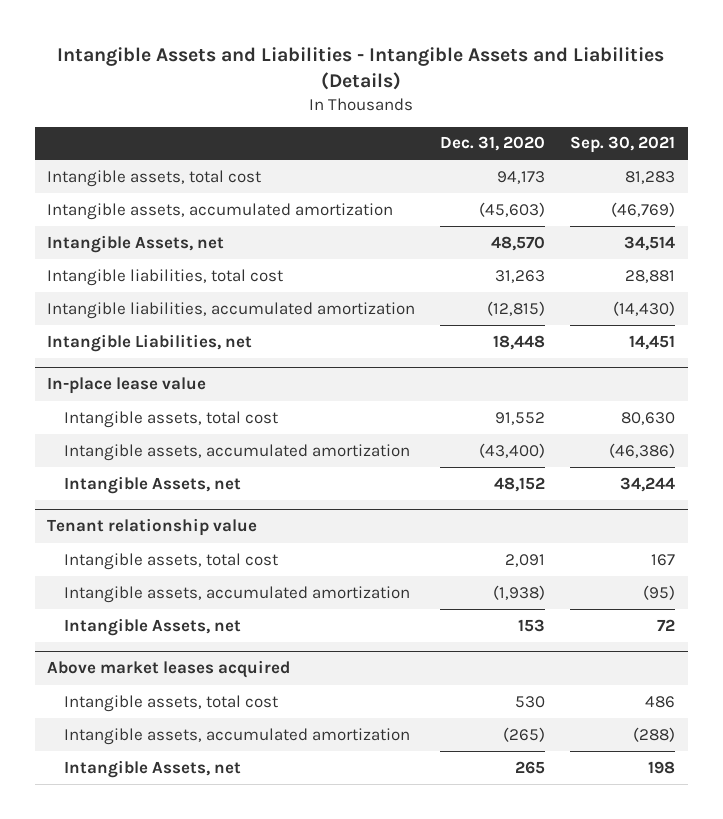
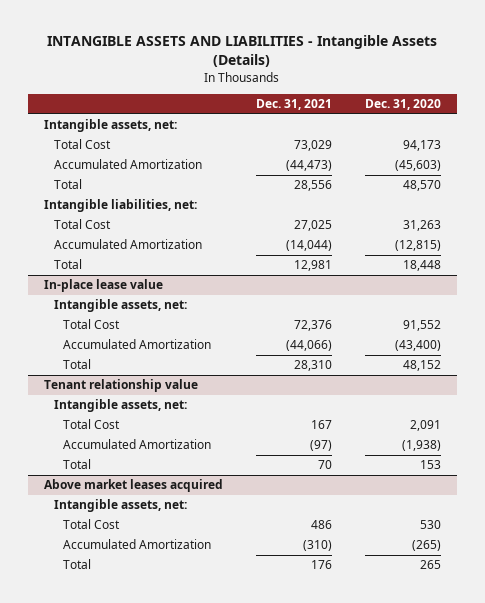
- Intangible Assets and Liabilities - Intangible Assets and Liabilities (Details)
+ INTANGIBLE ASSETS AND LIABILITIES - Intangible Assets (Details)
- | Dec. 31, 2020 | Sep. 30, 2021
+ | Dec. 31, 2021 | Dec. 31, 2020
- Intangible assets, total cost | 94,173 | 81,283
- Intangible assets, accumulated amortization | (45,603) | (46,769)
- Intangible Assets, net | 48,570 | 34,514
- Intangible liabilities, total cost | 31,263 | 28,881
- Intangible liabilities, accumulated amortization | (12,815) | (14,430)
- Intangible Liabilities, net | 18,448 | 14,451
+ Intangible assets, net:
+ Total Cost | 73,029 | 94,173
+ Accumulated Amortization | (44,473) | (45,603)
+ Total | 28,556 | 48,570
+ Intangible liabilities, net:
+ Total Cost | 27,025 | 31,263
+ Accumulated Amortization | (14,044) | (12,815)
+ Total | 12,981 | 18,448
@ In-place lease value
- Intangible assets, total cost | 91,552 | 80,630
- Intangible assets, accumulated amortization | (43,400) | (46,386)
- Intangible Assets, net | 48,152 | 34,244
+ Intangible assets, net:
+ Total Cost | 72,376 | 91,552
+ Accumulated Amortization | (44,066) | (43,400)
+ Total | 28,310 | 48,152
@ Tenant relationship value
- Intangible assets, total cost | 2,091 | 167
- Intangible assets, accumulated amortization | (1,938) | (95)
- Intangible Assets, net | 153 | 72
+ Intangible assets, net:
+ Total Cost | 167 | 2,091
+ Accumulated Amortization | (97) | (1,938)
+ Total | 70 | 153
@ Above market leases acquired
- Intangible assets, total cost | 530 | 486
- Intangible assets, accumulated amortization | (265) | (288)
- Intangible Assets, net | 265 | 198
+ Intangible assets, net:
+ Total Cost | 486 | 530
+ Accumulated Amortization | (310) | (265)
+ Total | 176 | 265

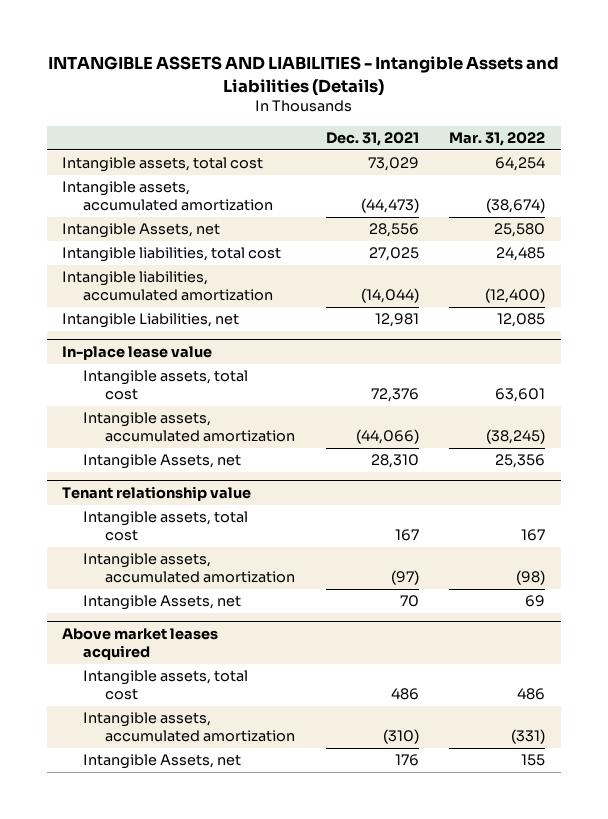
- INTANGIBLE ASSETS AND LIABILITIES - Intangible Assets (Details)
+ INTANGIBLE ASSETS AND LIABILITIES - Intangible Assets and Liabilities (Details)
- | Dec. 31, 2021 | Dec. 31, 2020
+ | Dec. 31, 2021 | Mar. 31, 2022
- Intangible assets, net:
- Total Cost | 73,029 | 94,173
- Accumulated Amortization | (44,473) | (45,603)
- Total | 28,556 | 48,570
- Intangible liabilities, net:
- Total Cost | 27,025 | 31,263
- Accumulated Amortization | (14,044) | (12,815)
- Total | 12,981 | 18,448
+ Intangible assets, total cost | 73,029 | 64,254
+ Intangible assets, accumulated amortization | (44,473) | (38,674)
+ Intangible Assets, net | 28,556 | 25,580
+ Intangible liabilities, total cost | 27,025 | 24,485
+ Intangible liabilities, accumulated amortization | (14,044) | (12,400)
+ Intangible Liabilities, net | 12,981 | 12,085
@ In-place lease value
- Intangible assets, net:
- Total Cost | 72,376 | 91,552
- Accumulated Amortization | (44,066) | (43,400)
- Total | 28,310 | 48,152
+ Intangible assets, total cost | 72,376 | 63,601
+ Intangible assets, accumulated amortization | (44,066) | (38,245)
+ Intangible Assets, net | 28,310 | 25,356
@ Tenant relationship value
- Intangible assets, net:
- Total Cost | 167 | 2,091
- Accumulated Amortization | (97) | (1,938)
- Total | 70 | 153
+ Intangible assets, total cost | 167 | 167
+ Intangible assets, accumulated amortization | (97) | (98)
+ Intangible Assets, net | 70 | 69
@ Above market leases acquired
- Intangible assets, net:
- Total Cost | 486 | 530
- Accumulated Amortization | (310) | (265)
- Total | 176 | 265
+ Intangible assets, total cost | 486 | 486
+ Intangible assets, accumulated amortization | (310) | (331)
+ Intangible Assets, net | 176 | 155

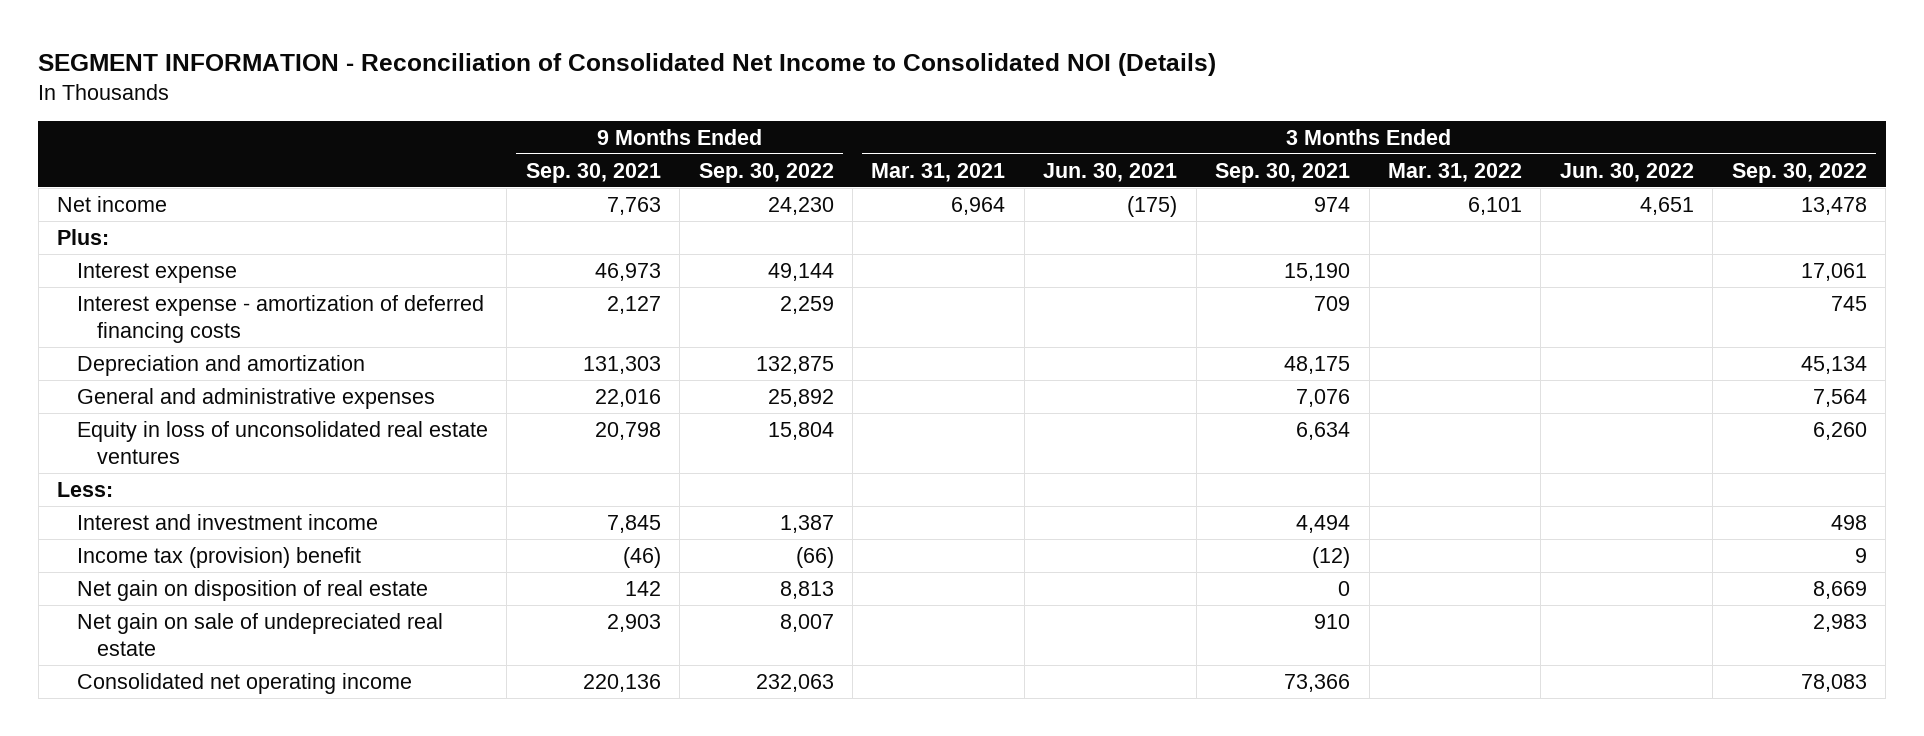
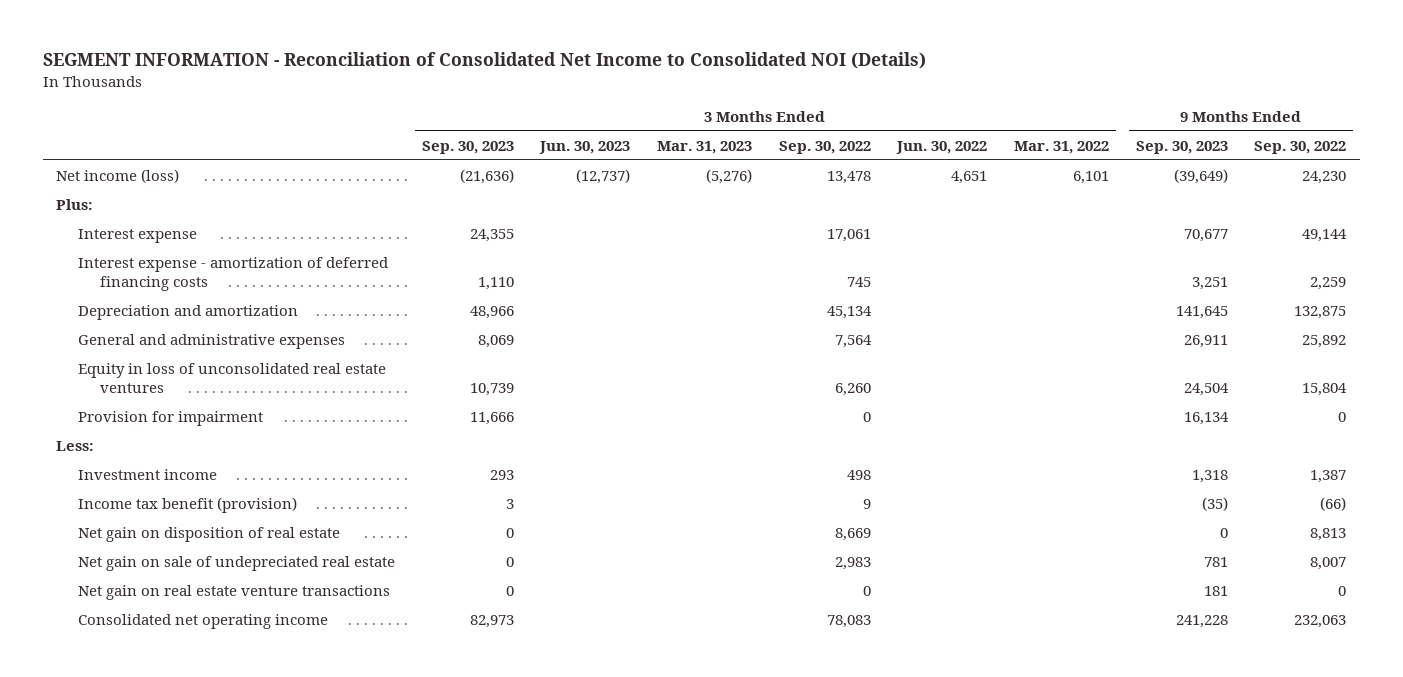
- | 9 Months Ended Sep. 30, 2021 | 9 Months Ended Sep. 30, 2022 | 3 Months Ended Mar. 31, 2021 | 3 Months Ended Jun. 30, 2021 | 3 Months Ended Sep. 30, 2021 | 3 Months Ended Mar. 31, 2022 | 3 Months Ended Jun. 30, 2022 | 3 Months Ended Sep. 30, 2022
+ | 3 Months Ended Sep. 30, 2023 | 3 Months Ended Jun. 30, 2023 | 3 Months Ended Mar. 31, 2023 | 3 Months Ended Sep. 30, 2022 | 3 Months Ended Jun. 30, 2022 | 3 Months Ended Mar. 31, 2022 | 9 Months Ended Sep. 30, 2023 | 9 Months Ended Sep. 30, 2022
- Net income | 7,763 | 24,230 | 6,964 | (175) | 974 | 6,101 | 4,651 | 13,478
+ Net income (loss) | (21,636) | (12,737) | (5,276) | 13,478 | 4,651 | 6,101 | (39,649) | 24,230
+ Provision for impairment | 11,666 | | | 0 | | | 16,134 | 0
- Interest and investment income | 7,845 | 1,387 | | | 4,494 | | | 498
- Income tax (provision) benefit | (46) | (66) | | | (12) | | | 9
+ Investment income | 293 | | | 498 | | | 1,318 | 1,387
+ Income tax benefit (provision) | 3 | | | 9 | | | (35) | (66)
+ Net gain on real estate venture transactions | 0 | | | 0 | | | 181 | 0

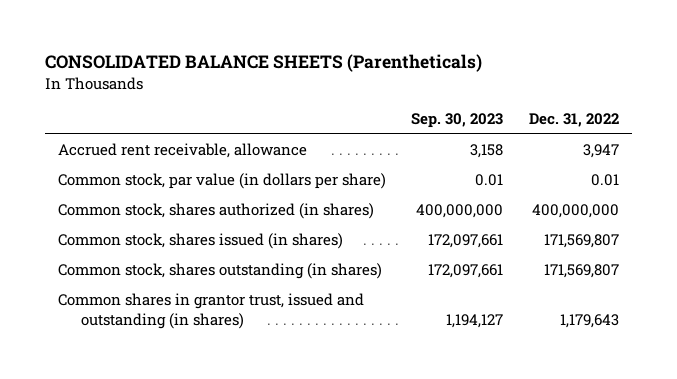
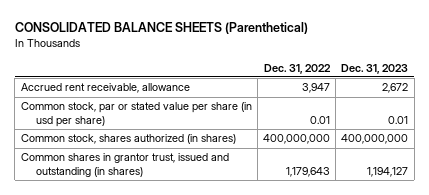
- CONSOLIDATED BALANCE SHEETS (Parentheticals)
+ CONSOLIDATED BALANCE SHEETS (Parenthetical)
- | Sep. 30, 2023 | Dec. 31, 2022
+ | Dec. 31, 2022 | Dec. 31, 2023
- Common stock, par value (in dollars per share) | 0.01 | 0.01
+ Common stock, par or stated value per share (in usd per share) | 0.01 | 0.01
- Common stock, shares issued (in shares) | 172,097,661 | 171,569,807
- Common stock, shares outstanding (in shares) | 172,097,661 | 171,569,807

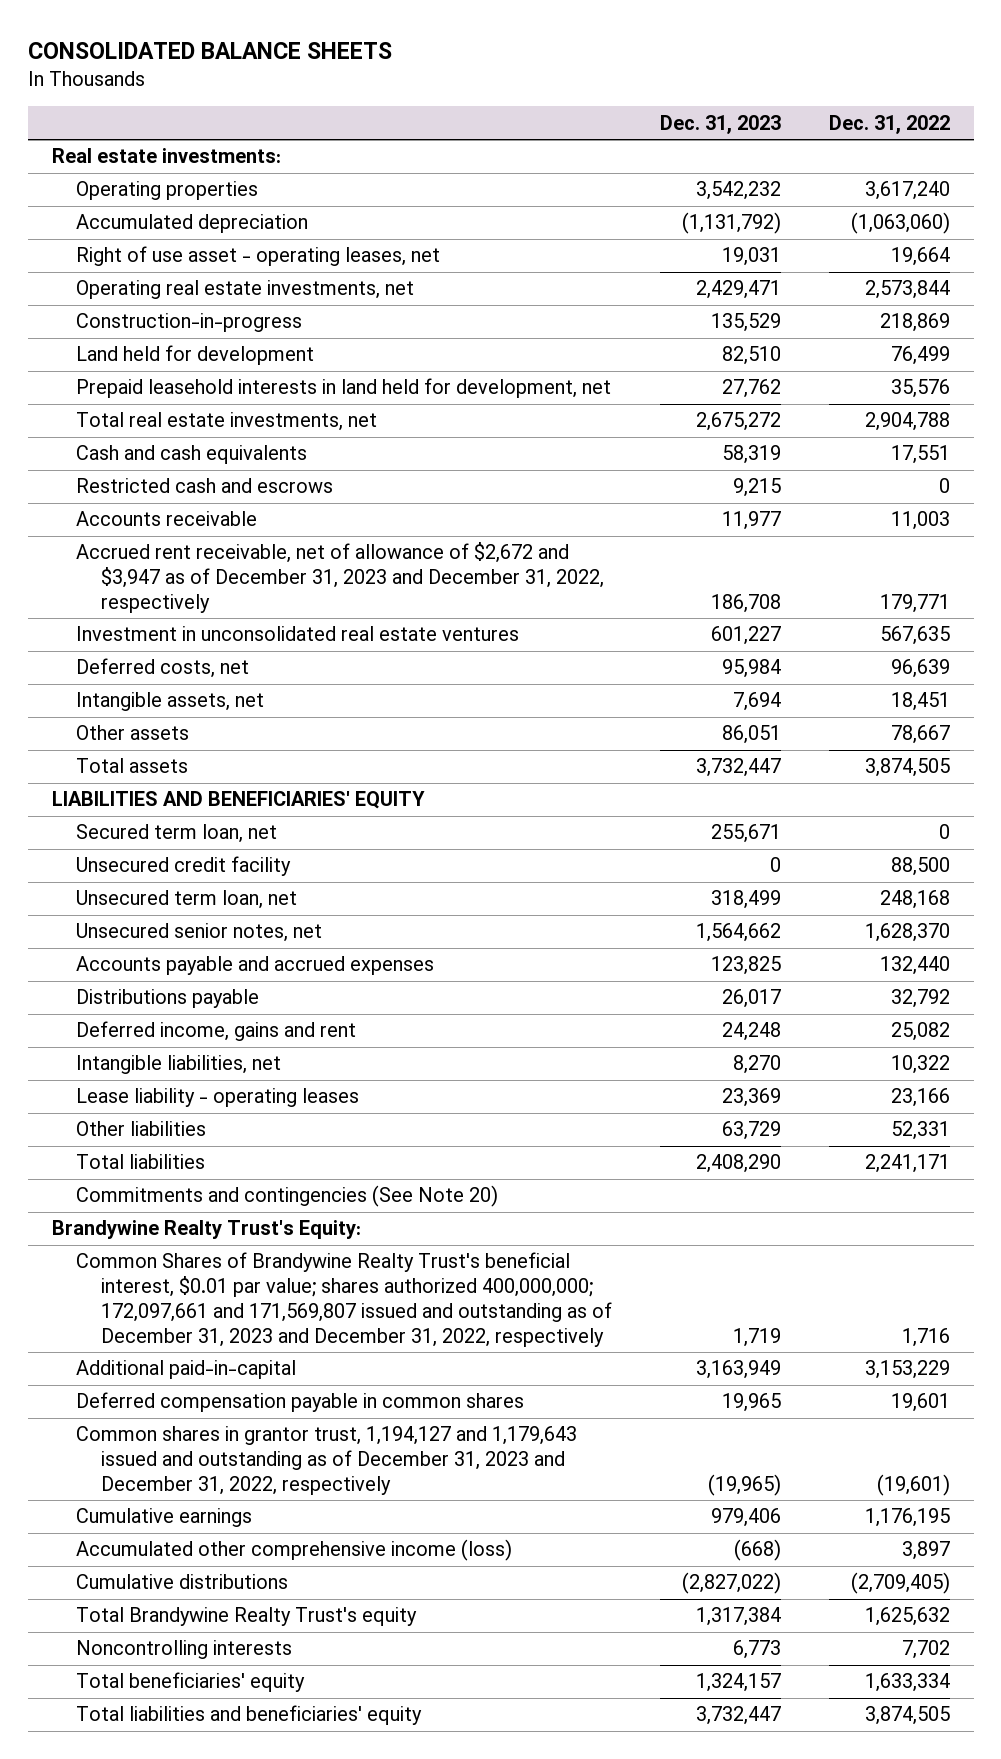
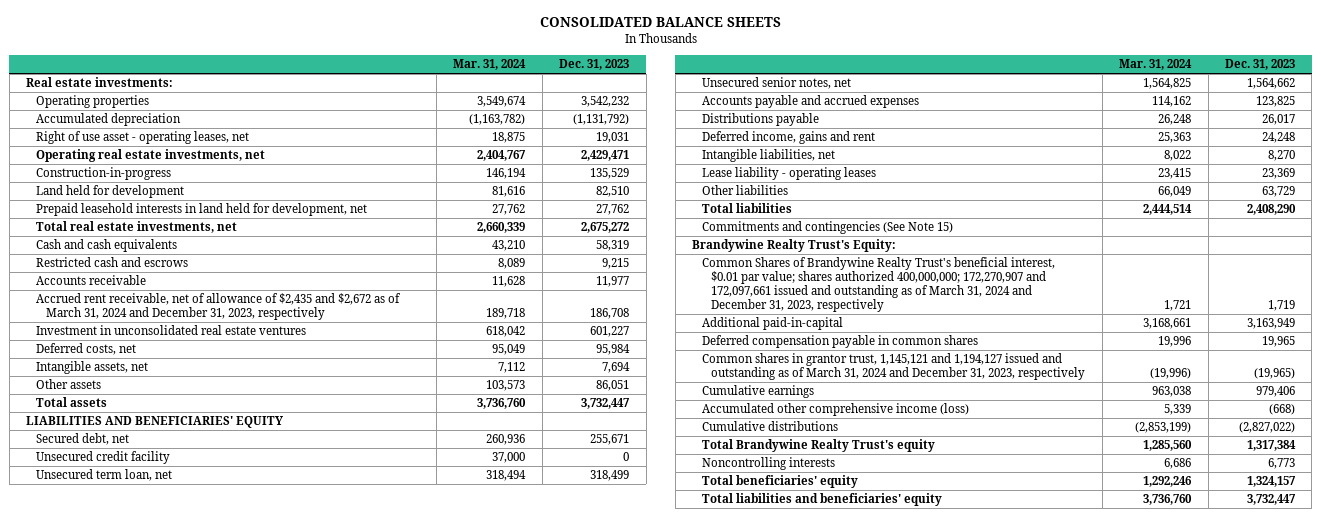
- | Dec. 31, 2023 | Dec. 31, 2022
+ | Mar. 31, 2024 | Dec. 31, 2023
- Accrued rent receivable, net of allowance of $2,672 and $3,947 as of December 31, 2023 and December 31, 2022, respectively | 186,708 | 179,771
+ Accrued rent receivable, net of allowance of $2,435 and $2,672 as of March 31, 2024 and December 31, 2023, respectively | 189,718 | 186,708
- Secured term loan, net | 255,671 | 0
+ Secured debt, net | 260,936 | 255,671
- Commitments and contingencies (See Note 20)
+ Commitments and contingencies (See Note 15)
- Common Shares of Brandywine Realty Trust's beneficial interest, $0.01 par value; shares authorized 400,000,000; 172,097,661 and 171,569,807 issued and outstanding as of December 31, 2023 and December 31, 2022, respectively | 1,719 | 1,716
+ Common Shares of Brandywine Realty Trust's beneficial interest, $0.01 par value; shares authorized 400,000,000; 172,270,907 and 172,097,661 issued and outstanding as of March 31, 2024 and December 31, 2023, respectively | 1,721 | 1,719
- Common shares in grantor trust, 1,194,127 and 1,179,643 issued and outstanding as of December 31, 2023 and December 31, 2022, respectively | (19,965) | (19,601)
+ Common shares in grantor trust, 1,145,121 and 1,194,127 issued and outstanding as of March 31, 2024 and December 31, 2023, respectively | (19,996) | (19,965)

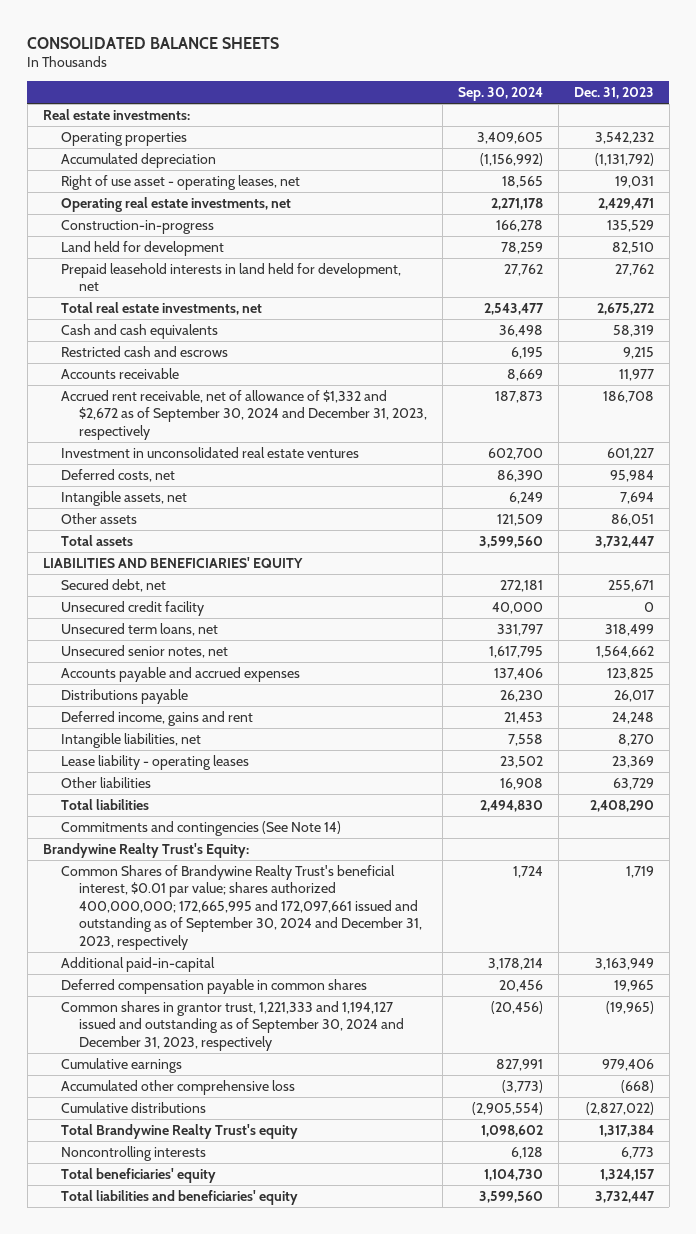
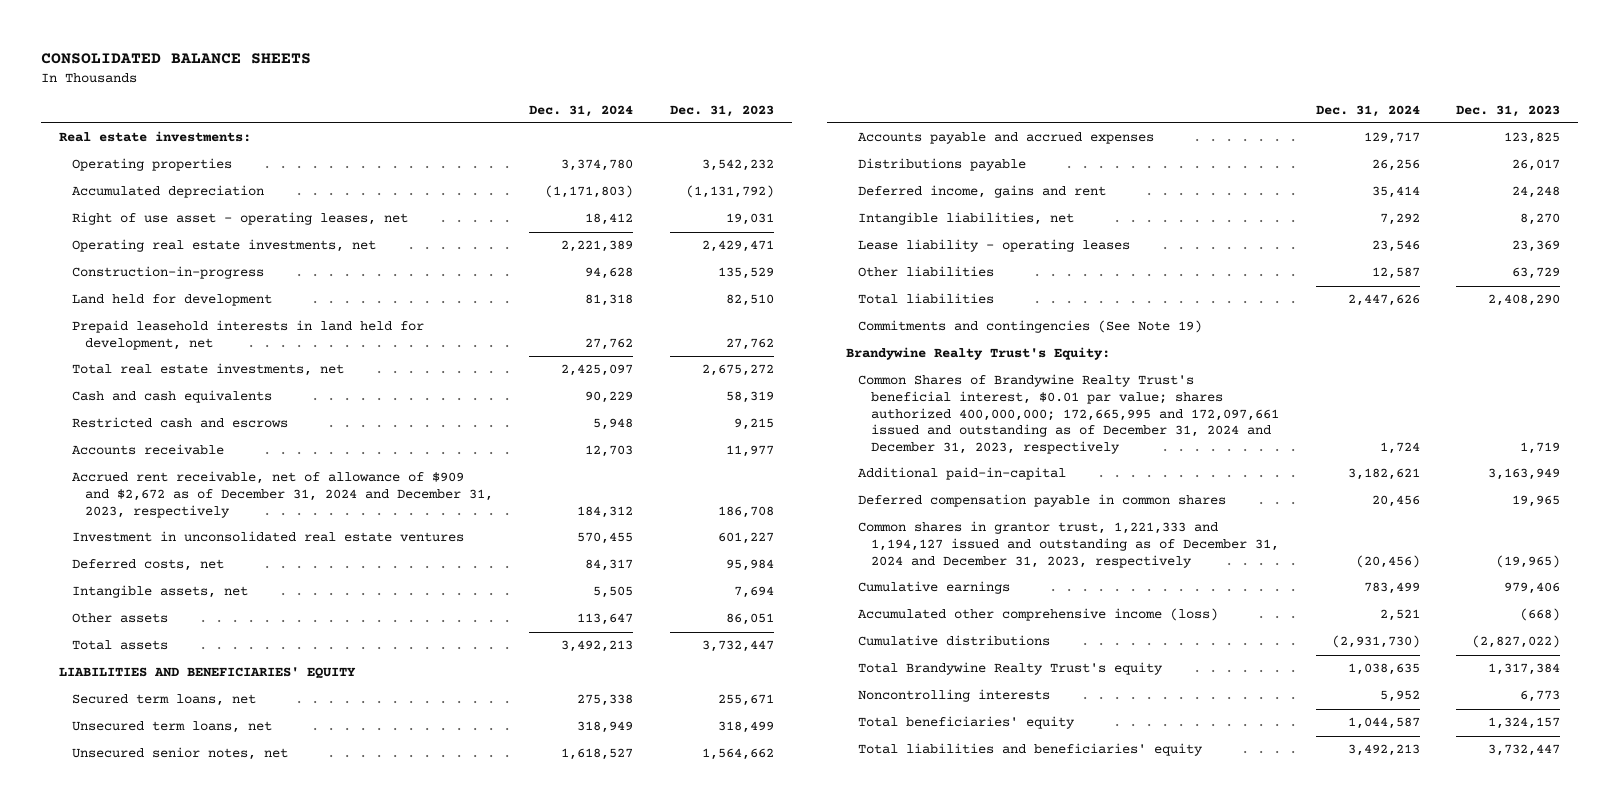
- | Sep. 30, 2024 | Dec. 31, 2023
+ | Dec. 31, 2024 | Dec. 31, 2023
- Accrued rent receivable, net of allowance of $1,332 and $2,672 as of September 30, 2024 and December 31, 2023, respectively | 187,873 | 186,708
+ Accrued rent receivable, net of allowance of $909 and $2,672 as of December 31, 2024 and December 31, 2023, respectively | 184,312 | 186,708
- Secured debt, net | 272,181 | 255,671
- Unsecured credit facility | 40,000 | 0
+ Secured term loans, net | 275,338 | 255,671
- Commitments and contingencies (See Note 14)
+ Commitments and contingencies (See Note 19)
- Common Shares of Brandywine Realty Trust's beneficial interest, $0.01 par value; shares authorized 400,000,000; 172,665,995 and 172,097,661 issued and outstanding as of September 30, 2024 and December 31, 2023, respectively | 1,724 | 1,719
+ Common Shares of Brandywine Realty Trust's beneficial interest, $0.01 par value; shares authorized 400,000,000; 172,665,995 and 172,097,661 issued and outstanding as of December 31, 2024 and December 31, 2023, respectively | 1,724 | 1,719
- Common shares in grantor trust, 1,221,333 and 1,194,127 issued and outstanding as of September 30, 2024 and December 31, 2023, respectively | (20,456) | (19,965)
+ Common shares in grantor trust, 1,221,333 and 1,194,127 issued and outstanding as of December 31, 2024 and December 31, 2023, respectively | (20,456) | (19,965)
- Accumulated other comprehensive loss | (3,773) | (668)
+ Accumulated other comprehensive income (loss) | 2,521 | (668)

